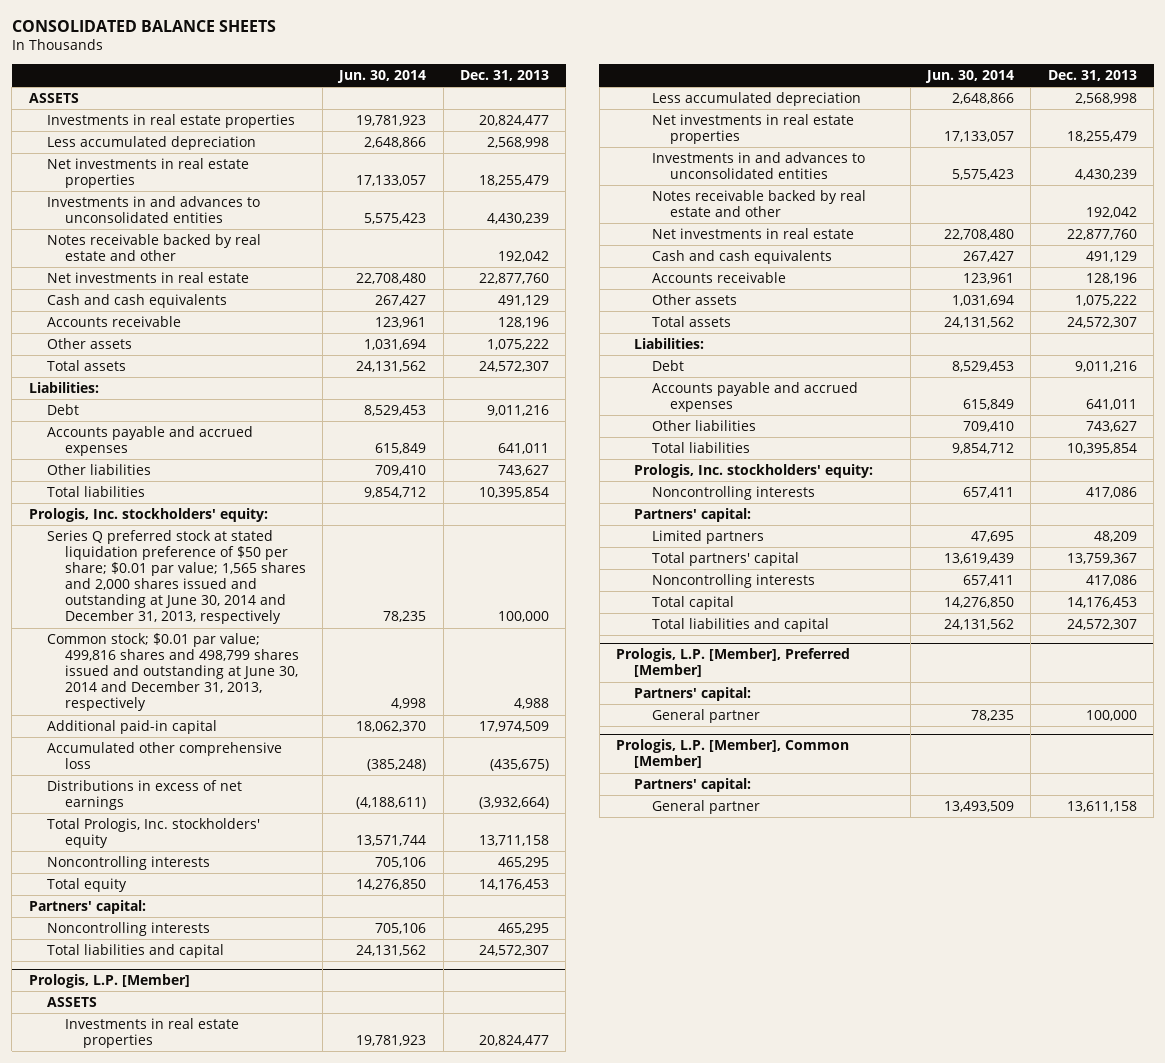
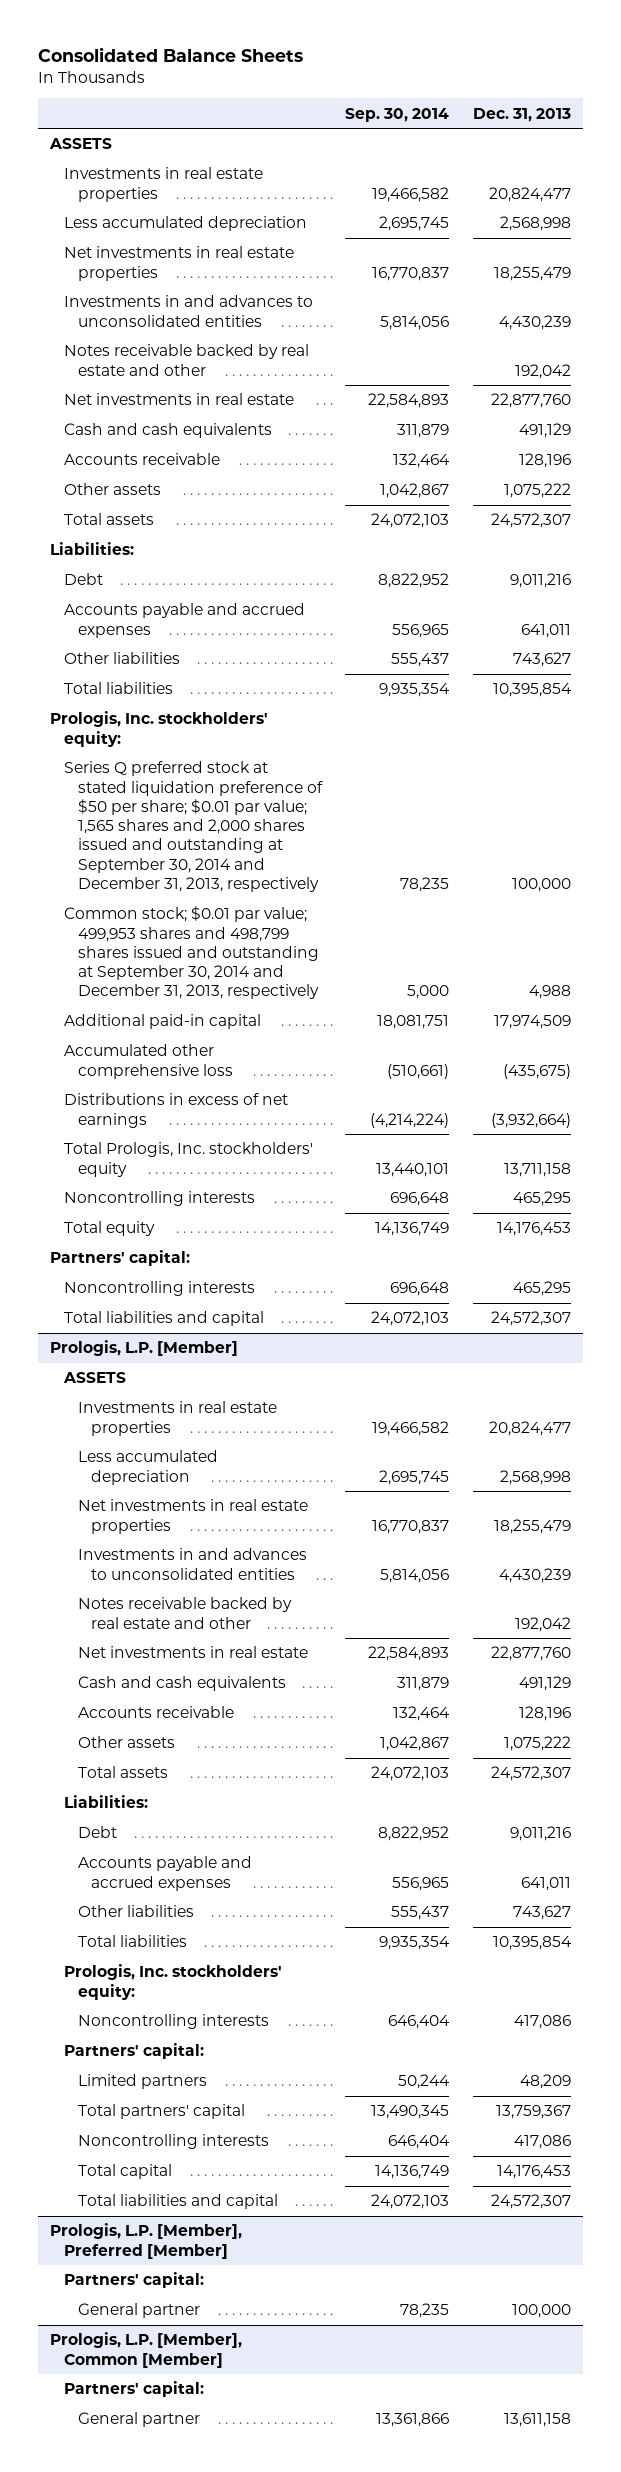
- CONSOLIDATED BALANCE SHEETS
+ Consolidated Balance Sheets
- | Jun. 30, 2014 | Dec. 31, 2013
+ | Sep. 30, 2014 | Dec. 31, 2013
- Series Q preferred stock at stated liquidation preference of $50 per share; $0.01 par value; 1,565 shares and 2,000 shares issued and outstanding at June 30, 2014 and December 31, 2013, respectively | 78,235 | 100,000
- Common stock; $0.01 par value; 499,816 shares and 498,799 shares issued and outstanding at June 30, 2014 and December 31, 2013, respectively | 4,998 | 4,988
+ Series Q preferred stock at stated liquidation preference of $50 per share; $0.01 par value; 1,565 shares and 2,000 shares issued and outstanding at September 30, 2014 and December 31, 2013, respectively | 78,235 | 100,000
+ Common stock; $0.01 par value; 499,953 shares and 498,799 shares issued and outstanding at September 30, 2014 and December 31, 2013, respectively | 5,000 | 4,988

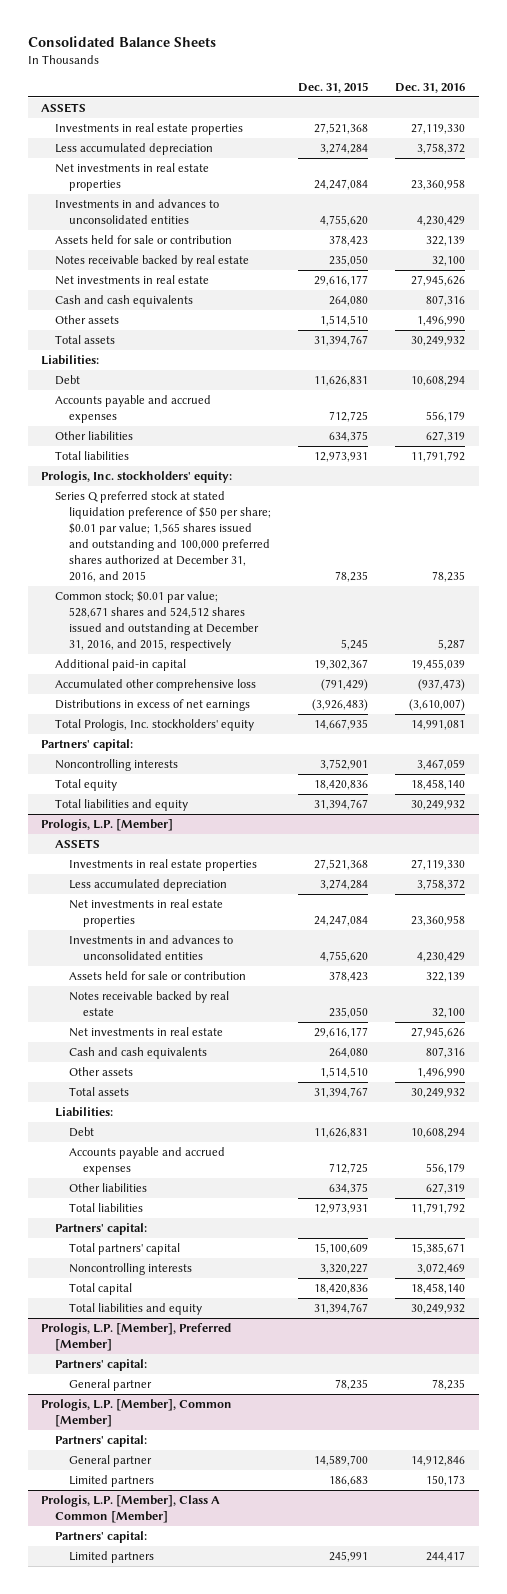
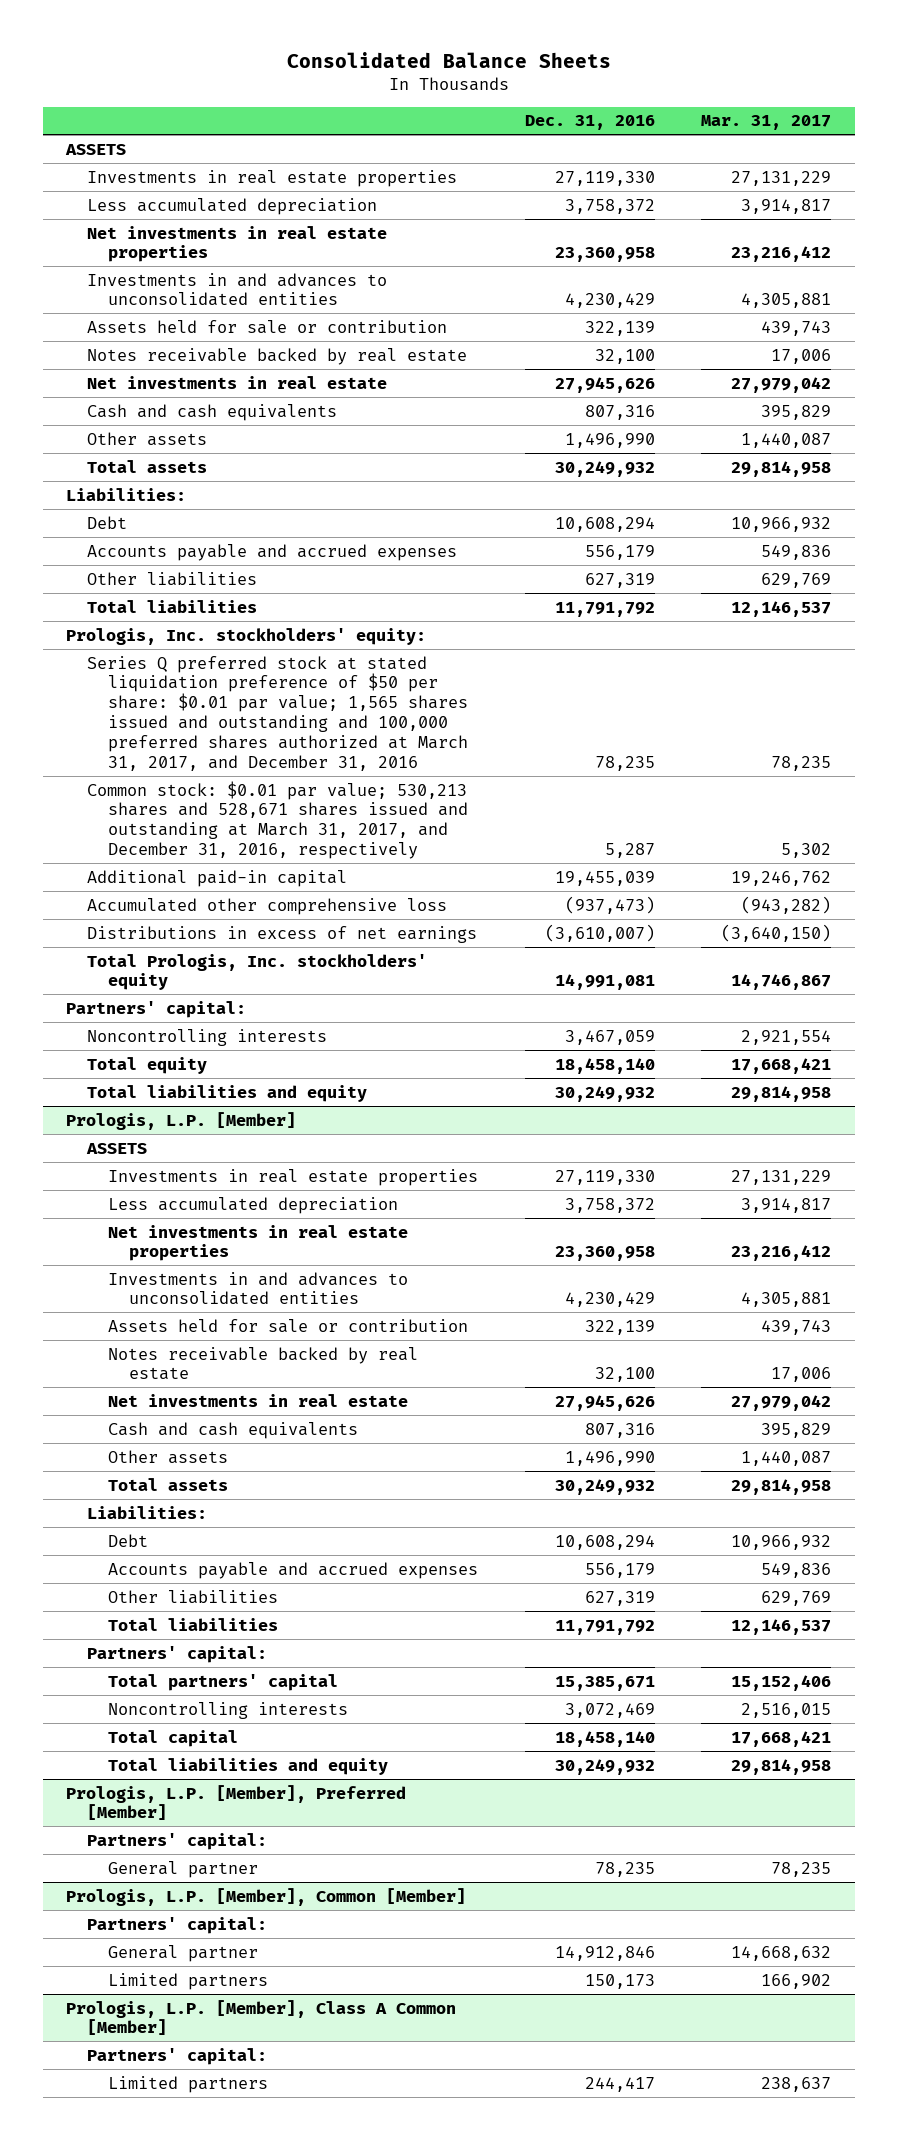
- | Dec. 31, 2015 | Dec. 31, 2016
+ | Dec. 31, 2016 | Mar. 31, 2017
- Series Q preferred stock at stated liquidation preference of $50 per share; $0.01 par value; 1,565 shares issued and outstanding and 100,000 preferred shares authorized at December 31, 2016, and 2015 | 78,235 | 78,235
- Common stock; $0.01 par value; 528,671 shares and 524,512 shares issued and outstanding at December 31, 2016, and 2015, respectively | 5,245 | 5,287
+ Series Q preferred stock at stated liquidation preference of $50 per share: $0.01 par value; 1,565 shares issued and outstanding and 100,000 preferred shares authorized at March 31, 2017, and December 31, 2016 | 78,235 | 78,235
+ Common stock: $0.01 par value; 530,213 shares and 528,671 shares issued and outstanding at March 31, 2017, and December 31, 2016, respectively | 5,287 | 5,302

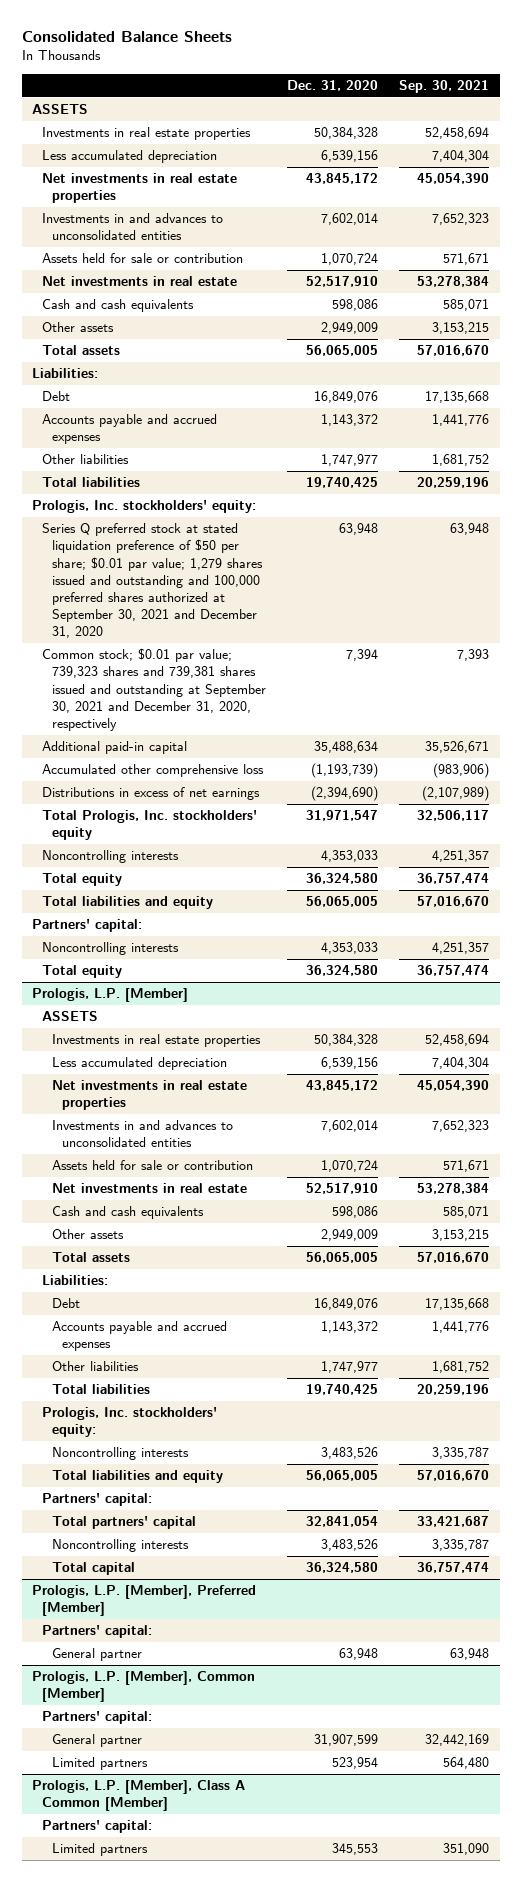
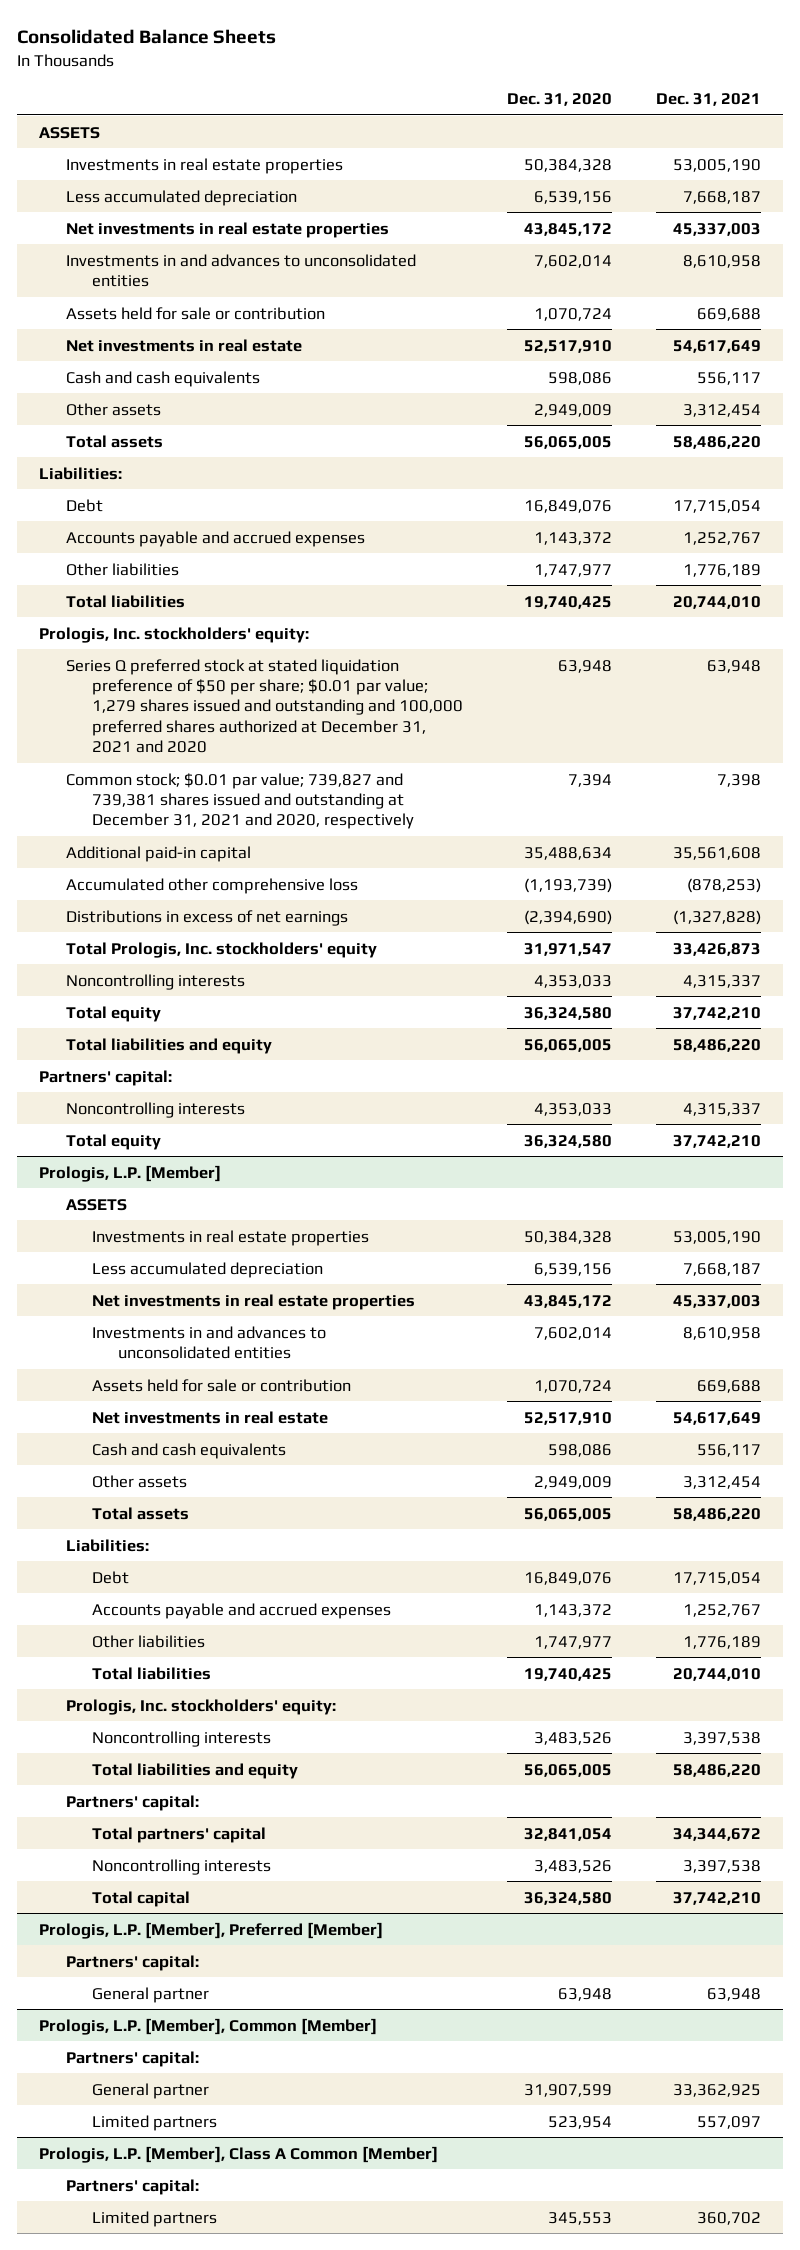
- | Dec. 31, 2020 | Sep. 30, 2021
+ | Dec. 31, 2020 | Dec. 31, 2021
- Series Q preferred stock at stated liquidation preference of $50 per share; $0.01 par value; 1,279 shares issued and outstanding and 100,000 preferred shares authorized at September 30, 2021 and December 31, 2020 | 63,948 | 63,948
- Common stock; $0.01 par value; 739,323 shares and 739,381 shares issued and outstanding at September 30, 2021 and December 31, 2020, respectively | 7,394 | 7,393
+ Series Q preferred stock at stated liquidation preference of $50 per share; $0.01 par value; 1,279 shares issued and outstanding and 100,000 preferred shares authorized at December 31, 2021 and 2020 | 63,948 | 63,948
+ Common stock; $0.01 par value; 739,827 and 739,381 shares issued and outstanding at December 31, 2021 and 2020, respectively | 7,394 | 7,398

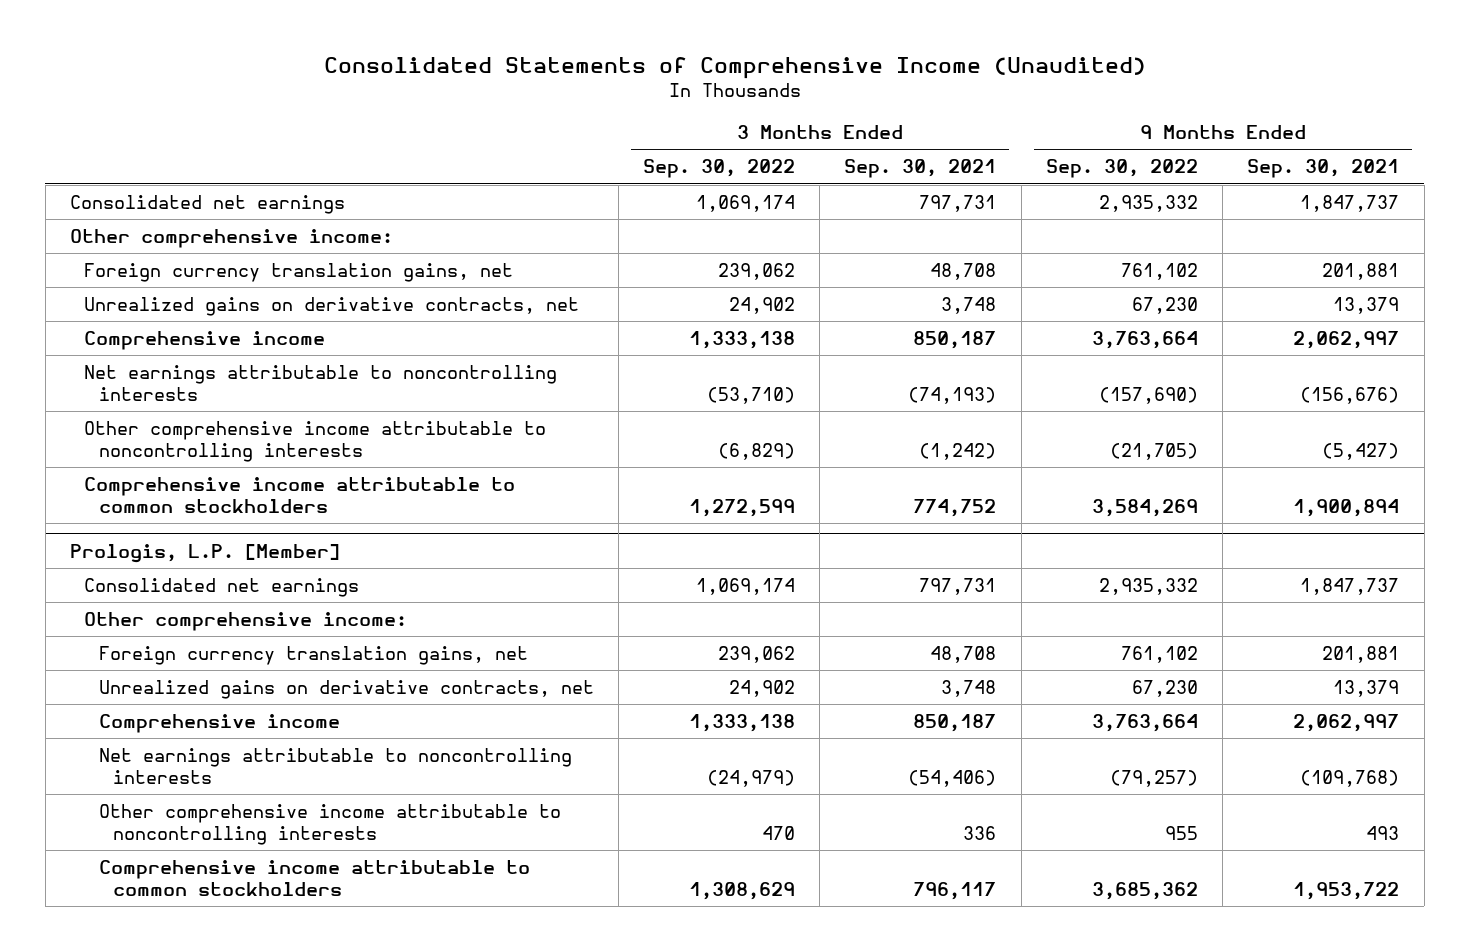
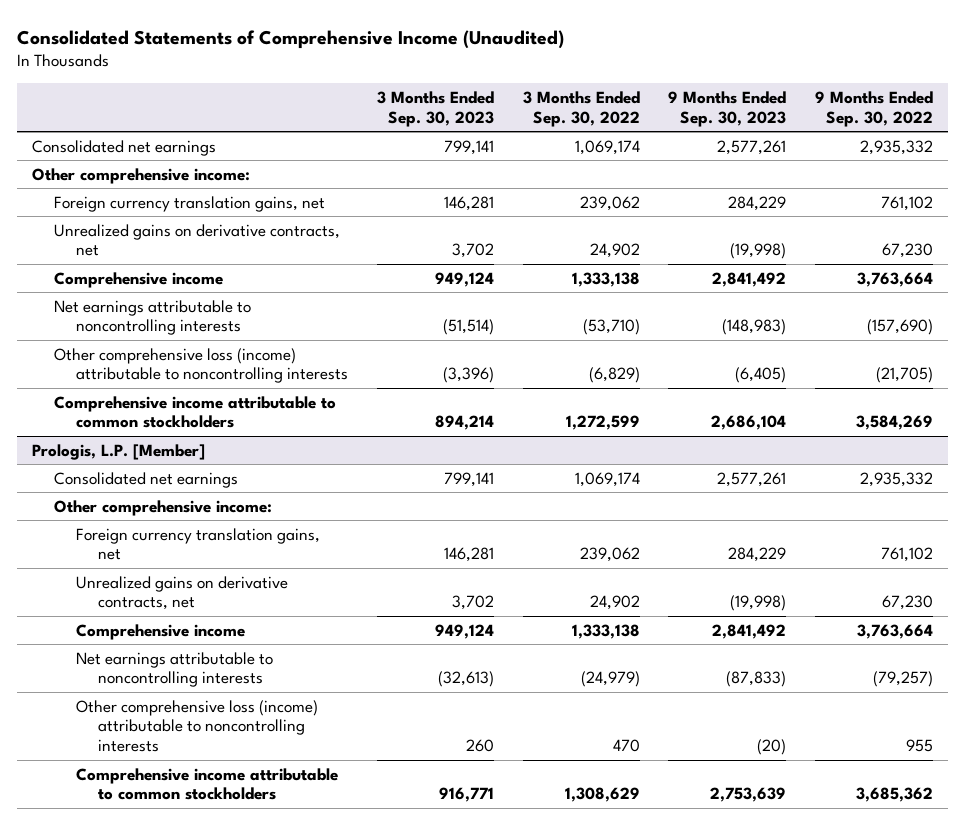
- | 3 Months Ended Sep. 30, 2022 | 3 Months Ended Sep. 30, 2021 | 9 Months Ended Sep. 30, 2022 | 9 Months Ended Sep. 30, 2021
+ | 3 Months Ended Sep. 30, 2023 | 3 Months Ended Sep. 30, 2022 | 9 Months Ended Sep. 30, 2023 | 9 Months Ended Sep. 30, 2022
- Other comprehensive income attributable to noncontrolling interests | (6,829) | (1,242) | (21,705) | (5,427)
+ Other comprehensive loss (income) attributable to noncontrolling interests | (3,396) | (6,829) | (6,405) | (21,705)
@ Prologis, L.P. [Member]
- Other comprehensive income attributable to noncontrolling interests | 470 | 336 | 955 | 493
+ Other comprehensive loss (income) attributable to noncontrolling interests | 260 | 470 | (20) | 955

